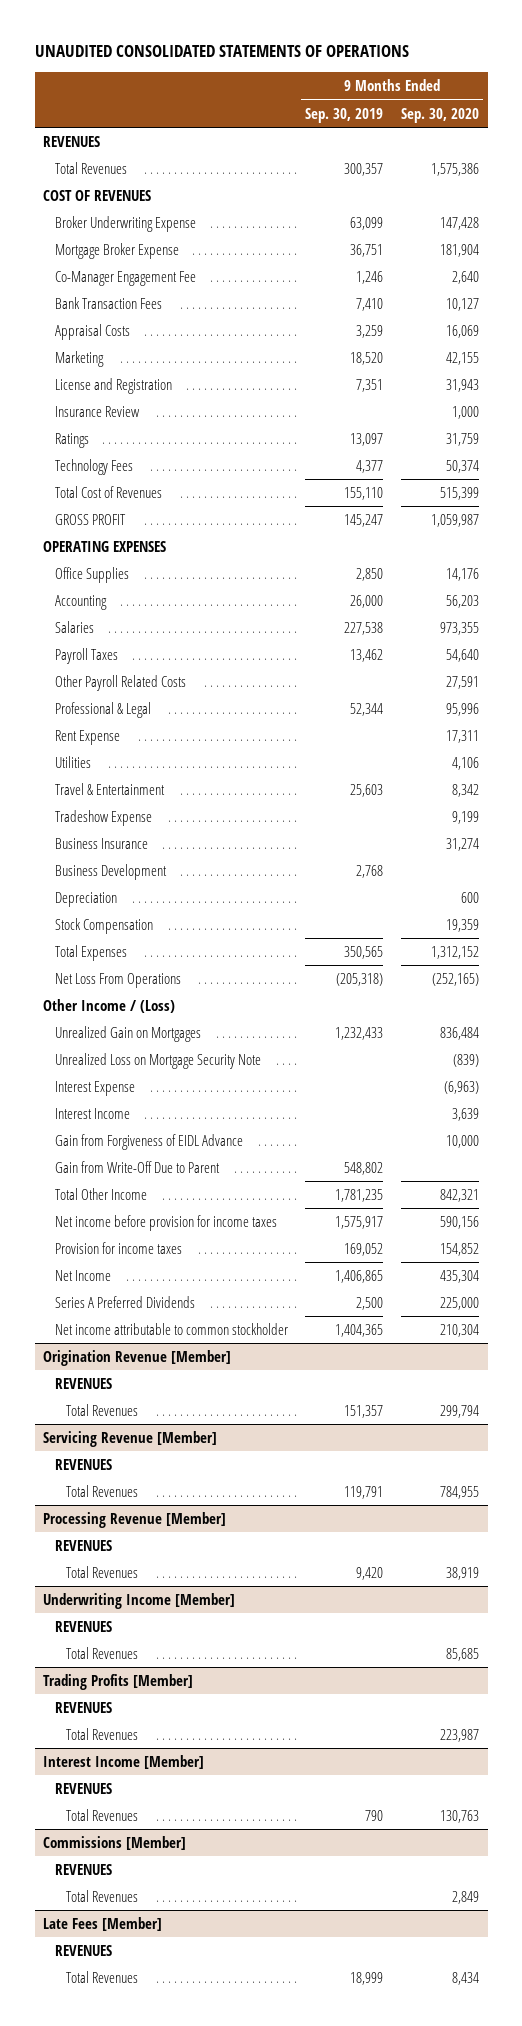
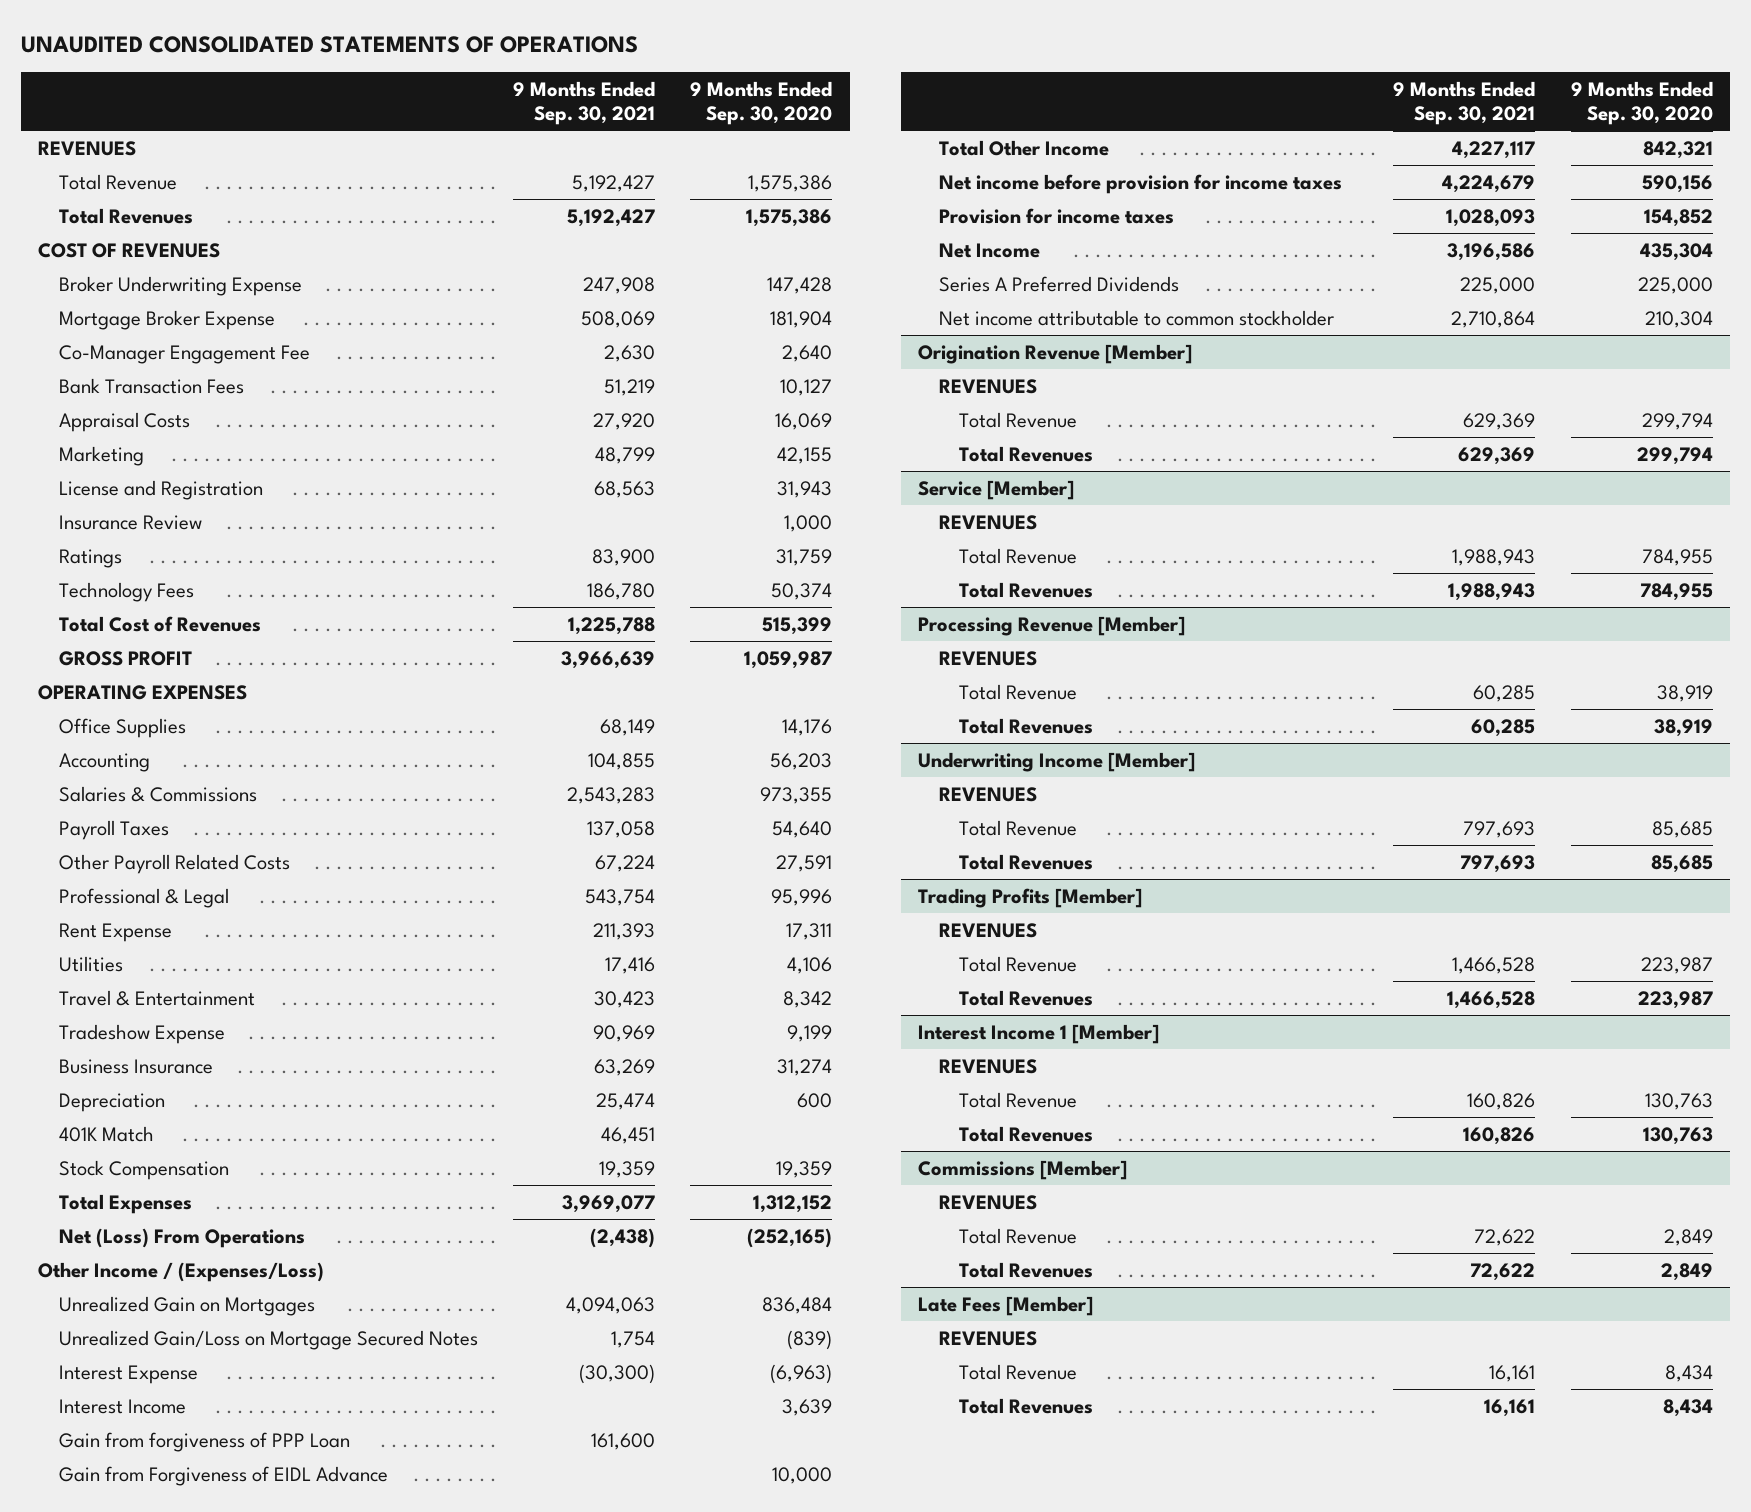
- | 9 Months Ended Sep. 30, 2019 | 9 Months Ended Sep. 30, 2020
+ | 9 Months Ended Sep. 30, 2021 | 9 Months Ended Sep. 30, 2020
+ Total Revenue | 5,192,427 | 1,575,386
- Salaries | 227,538 | 973,355
+ Salaries & Commissions | 2,543,283 | 973,355
- Business Development | 2,768 |
+ 401K Match | 46,451 |
- Net Loss From Operations | (205,318) | (252,165)
- Other Income / (Loss)
+ Net (Loss) From Operations | (2,438) | (252,165)
+ Other Income / (Expenses/Loss)
- Unrealized Loss on Mortgage Security Note | | (839)
+ Unrealized Gain/Loss on Mortgage Secured Notes | 1,754 | (839)
+ Gain from forgiveness of PPP Loan | 161,600 |
- Gain from Write-Off Due to Parent | 548,802 |
@ Origination Revenue [Member]
+ Total Revenue | 629,369 | 299,794
- Servicing Revenue [Member]
+ Service [Member]
+ Total Revenue | 1,988,943 | 784,955
@ Processing Revenue [Member]
+ Total Revenue | 60,285 | 38,919
@ Underwriting Income [Member]
+ Total Revenue | 797,693 | 85,685
@ Trading Profits [Member]
+ Total Revenue | 1,466,528 | 223,987
- Interest Income [Member]
+ Interest Income 1 [Member]
+ Total Revenue | 160,826 | 130,763
@ Commissions [Member]
+ Total Revenue | 72,622 | 2,849
@ Late Fees [Member]
+ Total Revenue | 16,161 | 8,434

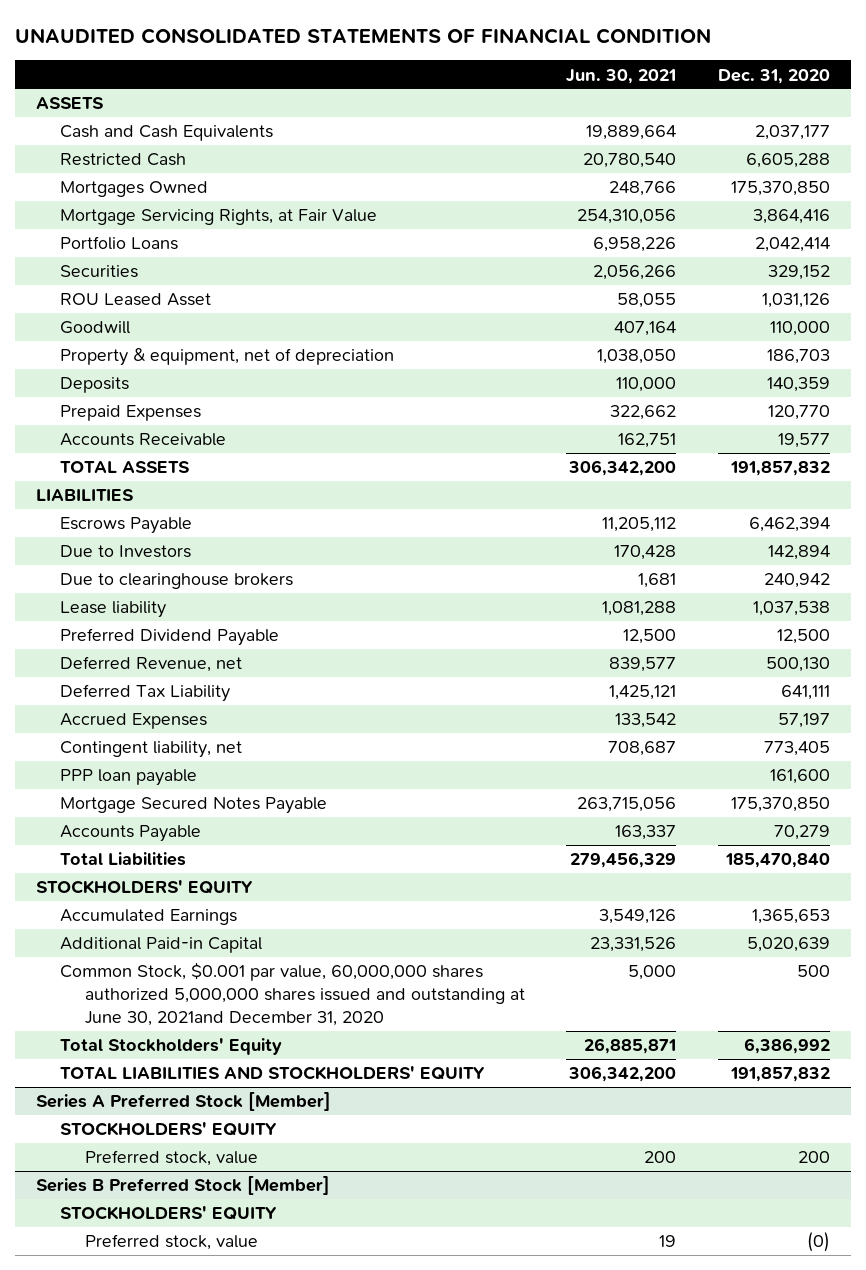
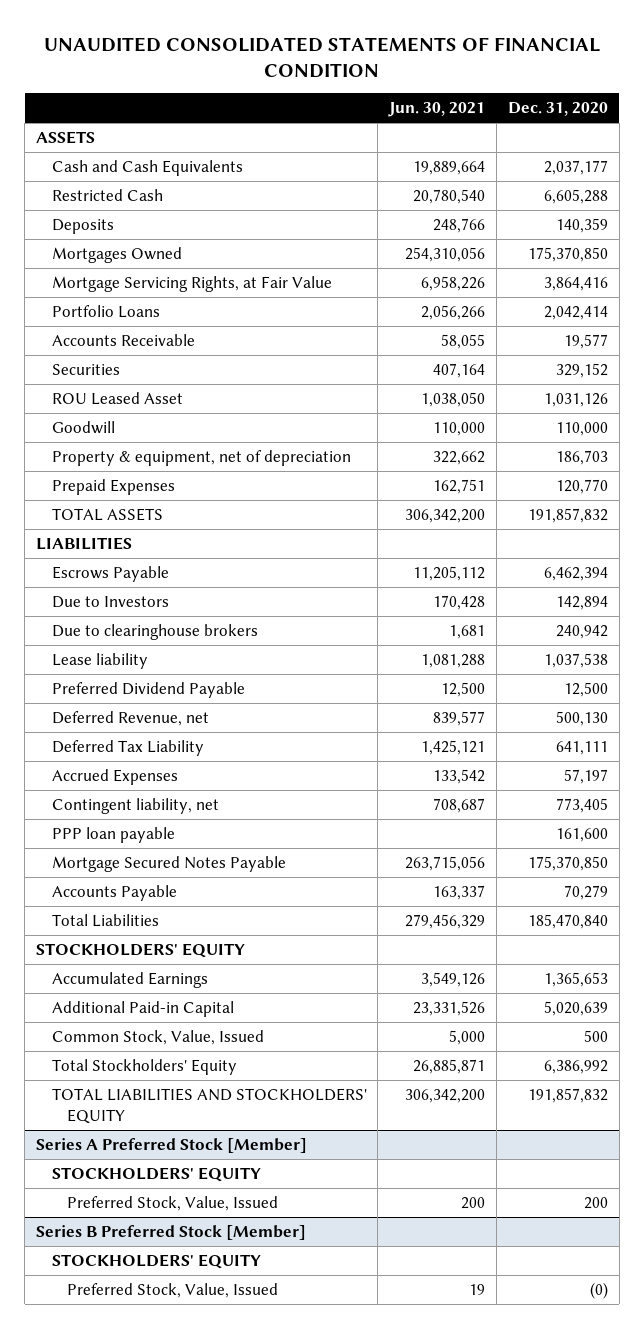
- Mortgages Owned | 248,766 | 175,370,850
- Mortgage Servicing Rights, at Fair Value | 254,310,056 | 3,864,416
- Portfolio Loans | 6,958,226 | 2,042,414
- Securities | 2,056,266 | 329,152
- ROU Leased Asset | 58,055 | 1,031,126
- Goodwill | 407,164 | 110,000
- Property & equipment, net of depreciation | 1,038,050 | 186,703
- Deposits | 110,000 | 140,359
- Prepaid Expenses | 322,662 | 120,770
- Accounts Receivable | 162,751 | 19,577
+ Deposits | 248,766 | 140,359
+ Mortgages Owned | 254,310,056 | 175,370,850
+ Mortgage Servicing Rights, at Fair Value | 6,958,226 | 3,864,416
+ Portfolio Loans | 2,056,266 | 2,042,414
+ Accounts Receivable | 58,055 | 19,577
+ Securities | 407,164 | 329,152
+ ROU Leased Asset | 1,038,050 | 1,031,126
+ Goodwill | 110,000 | 110,000
+ Property & equipment, net of depreciation | 322,662 | 186,703
+ Prepaid Expenses | 162,751 | 120,770
- Common Stock, $0.001 par value, 60,000,000 shares authorized 5,000,000 shares issued and outstanding at June 30, 2021and December 31, 2020 | 5,000 | 500
+ Common Stock, Value, Issued | 5,000 | 500
@ Series A Preferred Stock [Member]
- Preferred stock, value | 200 | 200
+ Preferred Stock, Value, Issued | 200 | 200
@ Series B Preferred Stock [Member]
- Preferred stock, value | 19 | (0)
+ Preferred Stock, Value, Issued | 19 | (0)

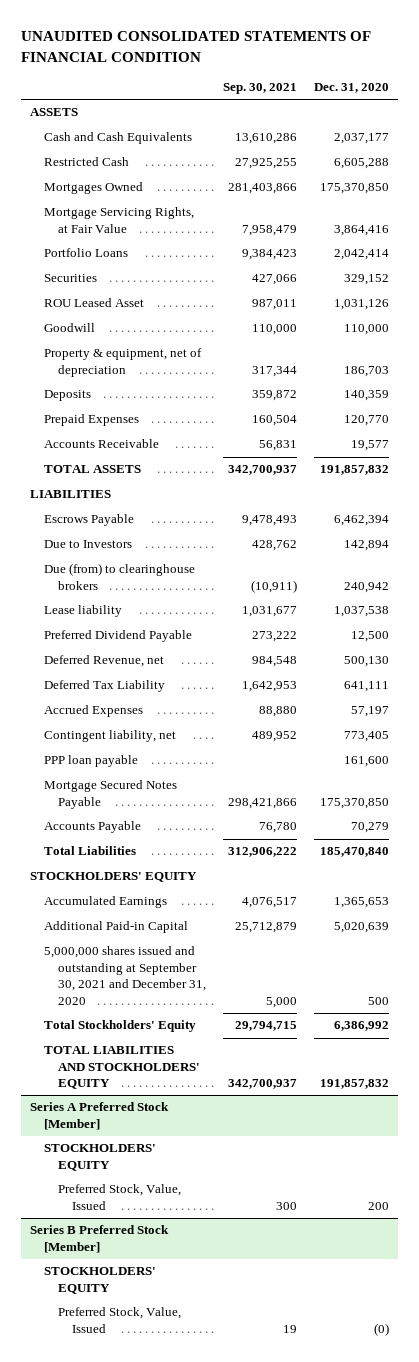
- | Jun. 30, 2021 | Dec. 31, 2020
+ | Sep. 30, 2021 | Dec. 31, 2020
moved down: Deposits | 359,872 | 140,359
moved down: Accounts Receivable | 56,831 | 19,577
- Due to clearinghouse brokers | 1,681 | 240,942
+ Due (from) to clearinghouse brokers | (10,911) | 240,942
- Common Stock, Value, Issued | 5,000 | 500
+ 5,000,000 shares issued and outstanding at September 30, 2021 and December 31, 2020 | 5,000 | 500

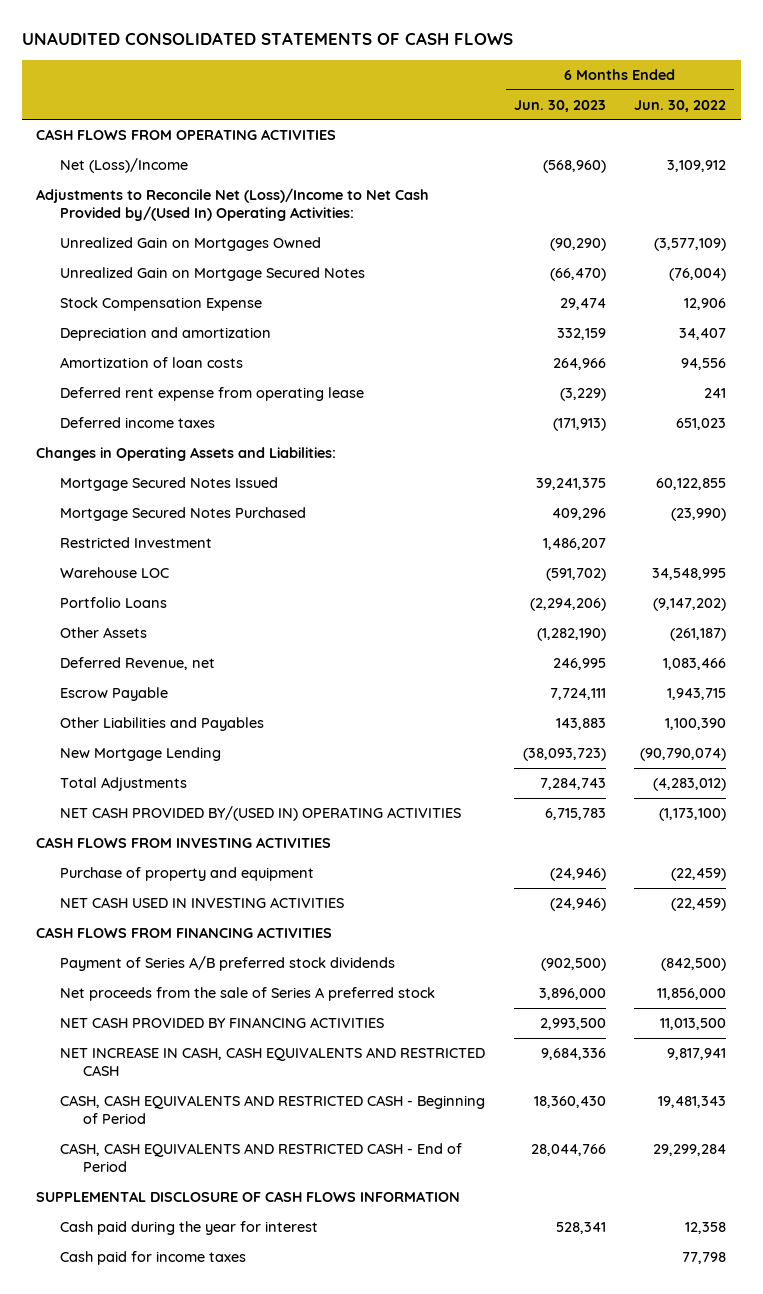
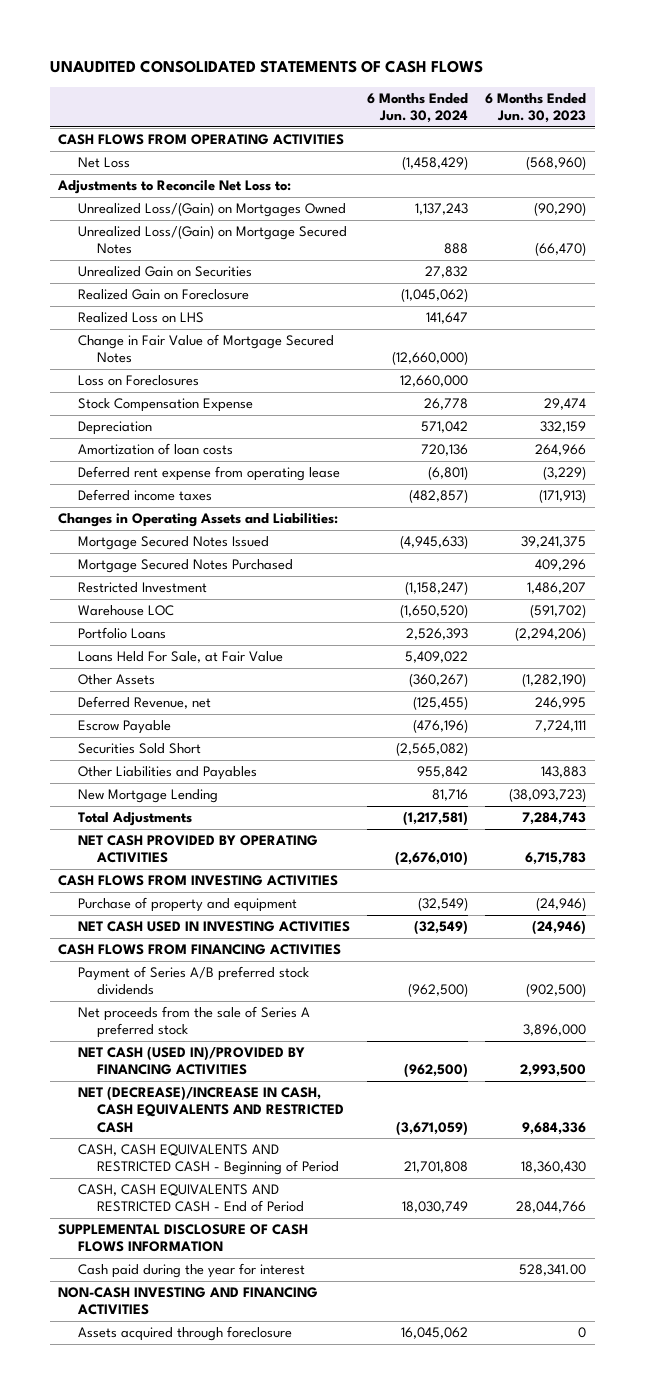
- | 6 Months Ended Jun. 30, 2023 | 6 Months Ended Jun. 30, 2022
+ | 6 Months Ended Jun. 30, 2024 | 6 Months Ended Jun. 30, 2023
- Net (Loss)/Income | (568,960) | 3,109,912
- Adjustments to Reconcile Net (Loss)/Income to Net Cash Provided by/(Used In) Operating Activities:
- Unrealized Gain on Mortgages Owned | (90,290) | (3,577,109)
- Unrealized Gain on Mortgage Secured Notes | (66,470) | (76,004)
+ Net Loss | (1,458,429) | (568,960)
+ Adjustments to Reconcile Net Loss to:
+ Unrealized Loss/(Gain) on Mortgages Owned | 1,137,243 | (90,290)
+ Unrealized Loss/(Gain) on Mortgage Secured Notes | 888 | (66,470)
+ Unrealized Gain on Securities | 27,832 |
+ Realized Gain on Foreclosure | (1,045,062) |
+ Realized Loss on LHS | 141,647 |
+ Change in Fair Value of Mortgage Secured Notes | (12,660,000) |
+ Loss on Foreclosures | 12,660,000 |
- Depreciation and amortization | 332,159 | 34,407
+ Depreciation | 571,042 | 332,159
+ Loans Held For Sale, at Fair Value | 5,409,022 |
+ Securities Sold Short | (2,565,082) |
- NET CASH PROVIDED BY/(USED IN) OPERATING ACTIVITIES | 6,715,783 | (1,173,100)
+ NET CASH PROVIDED BY OPERATING ACTIVITIES | (2,676,010) | 6,715,783
- NET CASH PROVIDED BY FINANCING ACTIVITIES | 2,993,500 | 11,013,500
- NET INCREASE IN CASH, CASH EQUIVALENTS AND RESTRICTED CASH | 9,684,336 | 9,817,941
+ NET CASH (USED IN)/PROVIDED BY FINANCING ACTIVITIES | (962,500) | 2,993,500
+ NET (DECREASE)/INCREASE IN CASH, CASH EQUIVALENTS AND RESTRICTED CASH | (3,671,059) | 9,684,336
- Cash paid during the year for interest | 528,341 | 12,358
- Cash paid for income taxes | | 77,798
+ Cash paid during the year for interest | | 528,341.00
+ NON-CASH INVESTING AND FINANCING ACTIVITIES
+ Assets acquired through foreclosure | 16,045,062 | 0

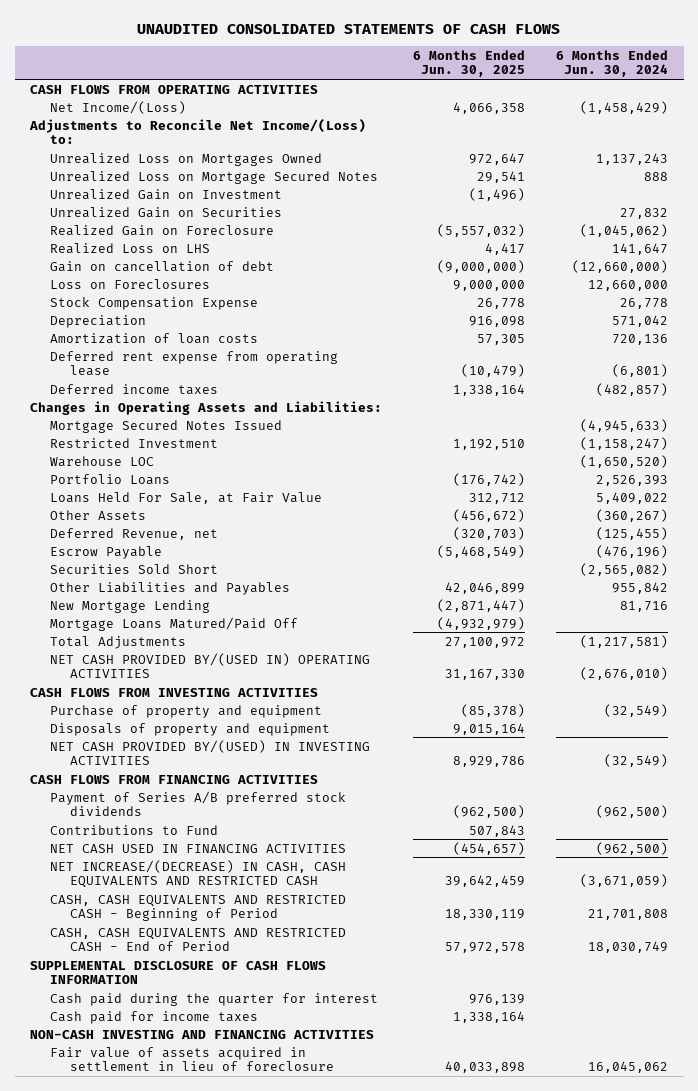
- | 6 Months Ended Jun. 30, 2024 | 6 Months Ended Jun. 30, 2023
+ | 6 Months Ended Jun. 30, 2025 | 6 Months Ended Jun. 30, 2024
- Net Loss | (1,458,429) | (568,960)
- Adjustments to Reconcile Net Loss to:
- Unrealized Loss/(Gain) on Mortgages Owned | 1,137,243 | (90,290)
- Unrealized Loss/(Gain) on Mortgage Secured Notes | 888 | (66,470)
+ Net Income/(Loss) | 4,066,358 | (1,458,429)
+ Adjustments to Reconcile Net Income/(Loss) to:
+ Unrealized Loss on Mortgages Owned | 972,647 | 1,137,243
+ Unrealized Loss on Mortgage Secured Notes | 29,541 | 888
+ Unrealized Gain on Investment | (1,496) |
- Change in Fair Value of Mortgage Secured Notes | (12,660,000) |
+ Gain on cancellation of debt | (9,000,000) | (12,660,000)
- Mortgage Secured Notes Purchased | | 409,296
+ Mortgage Loans Matured/Paid Off | (4,932,979) |
- NET CASH PROVIDED BY OPERATING ACTIVITIES | (2,676,010) | 6,715,783
+ NET CASH PROVIDED BY/(USED IN) OPERATING ACTIVITIES | 31,167,330 | (2,676,010)
- NET CASH USED IN INVESTING ACTIVITIES | (32,549) | (24,946)
+ Disposals of property and equipment | 9,015,164 |
+ NET CASH PROVIDED BY/(USED) IN INVESTING ACTIVITIES | 8,929,786 | (32,549)
- Net proceeds from the sale of Series A preferred stock | | 3,896,000
- NET CASH (USED IN)/PROVIDED BY FINANCING ACTIVITIES | (962,500) | 2,993,500
- NET (DECREASE)/INCREASE IN CASH, CASH EQUIVALENTS AND RESTRICTED CASH | (3,671,059) | 9,684,336
+ Contributions to Fund | 507,843 |
+ NET CASH USED IN FINANCING ACTIVITIES | (454,657) | (962,500)
+ NET INCREASE/(DECREASE) IN CASH, CASH EQUIVALENTS AND RESTRICTED CASH | 39,642,459 | (3,671,059)
- Cash paid during the year for interest | | 528,341.00
+ Cash paid during the quarter for interest | 976,139 |
+ Cash paid for income taxes | 1,338,164 |
- Assets acquired through foreclosure | 16,045,062 | 0
+ Fair value of assets acquired in settlement in lieu of foreclosure | 40,033,898 | 16,045,062

